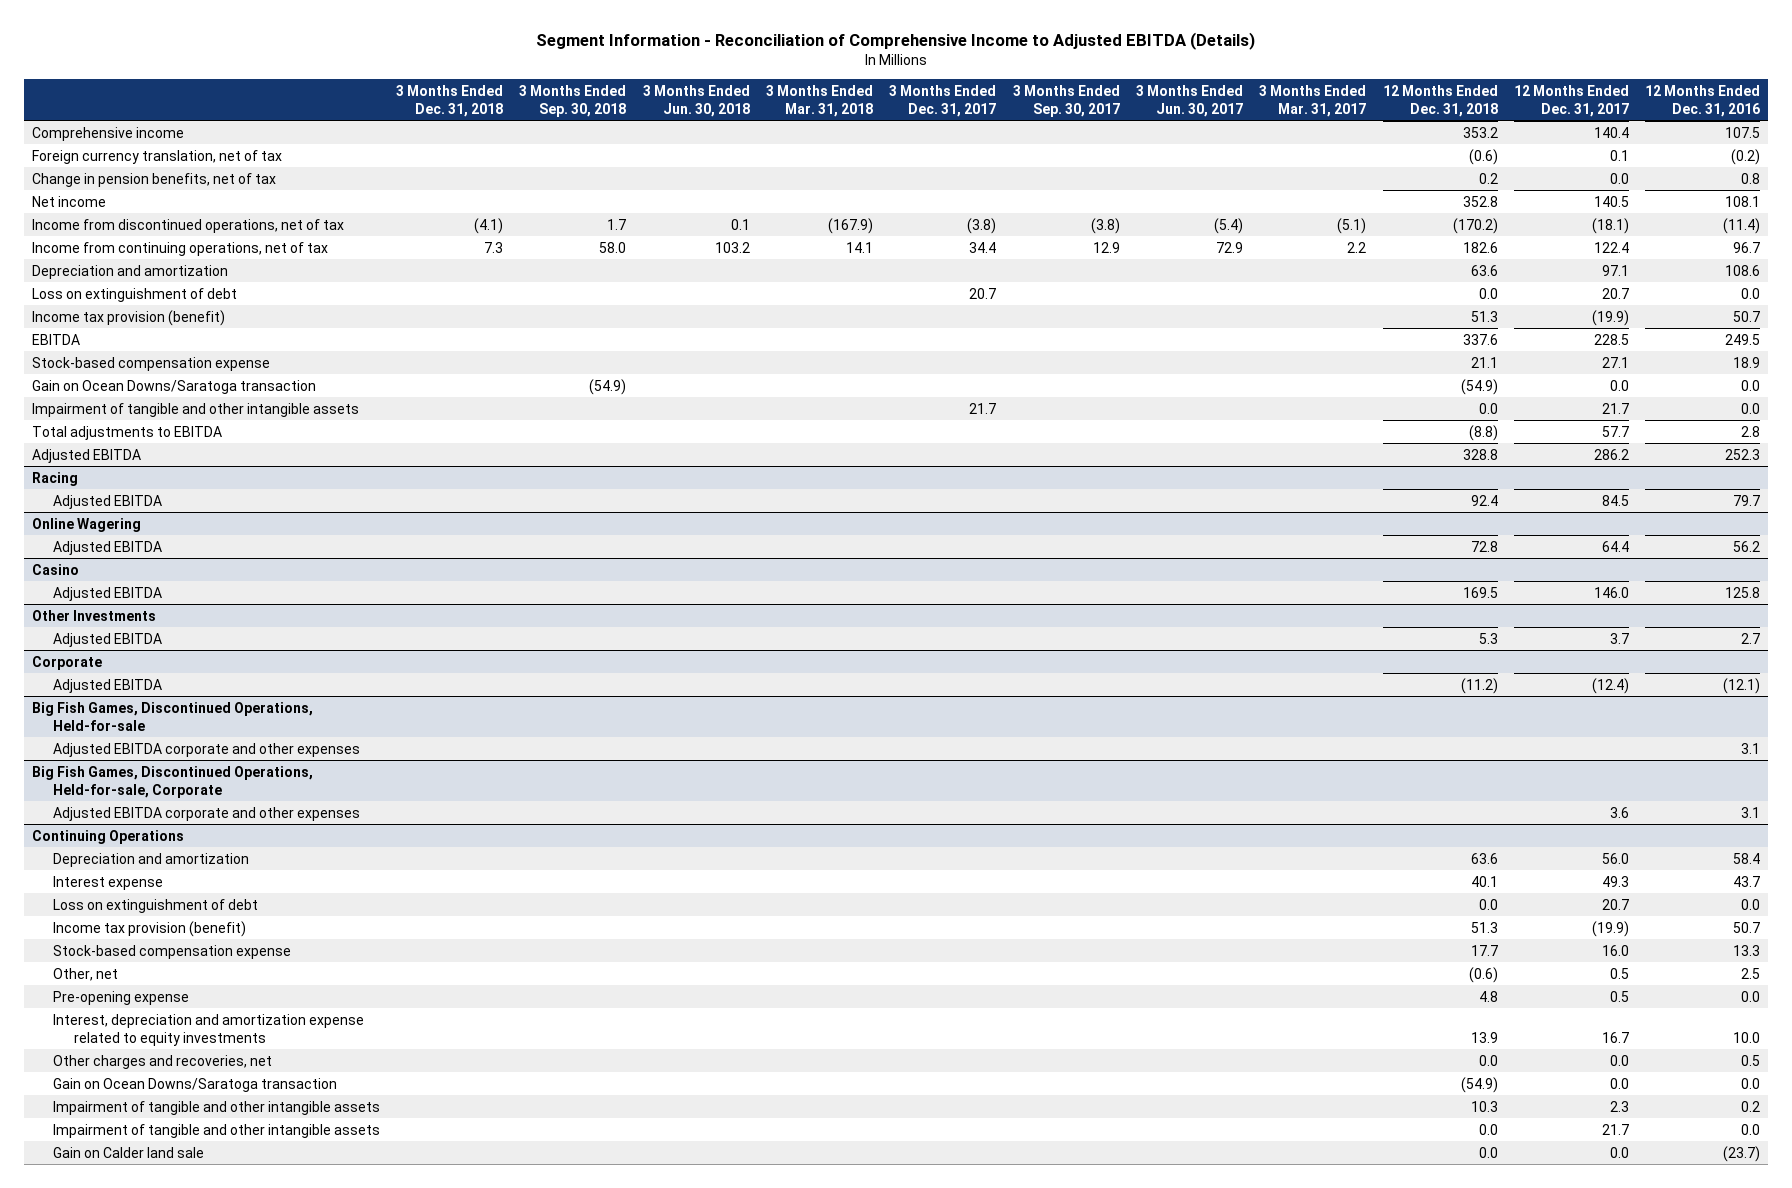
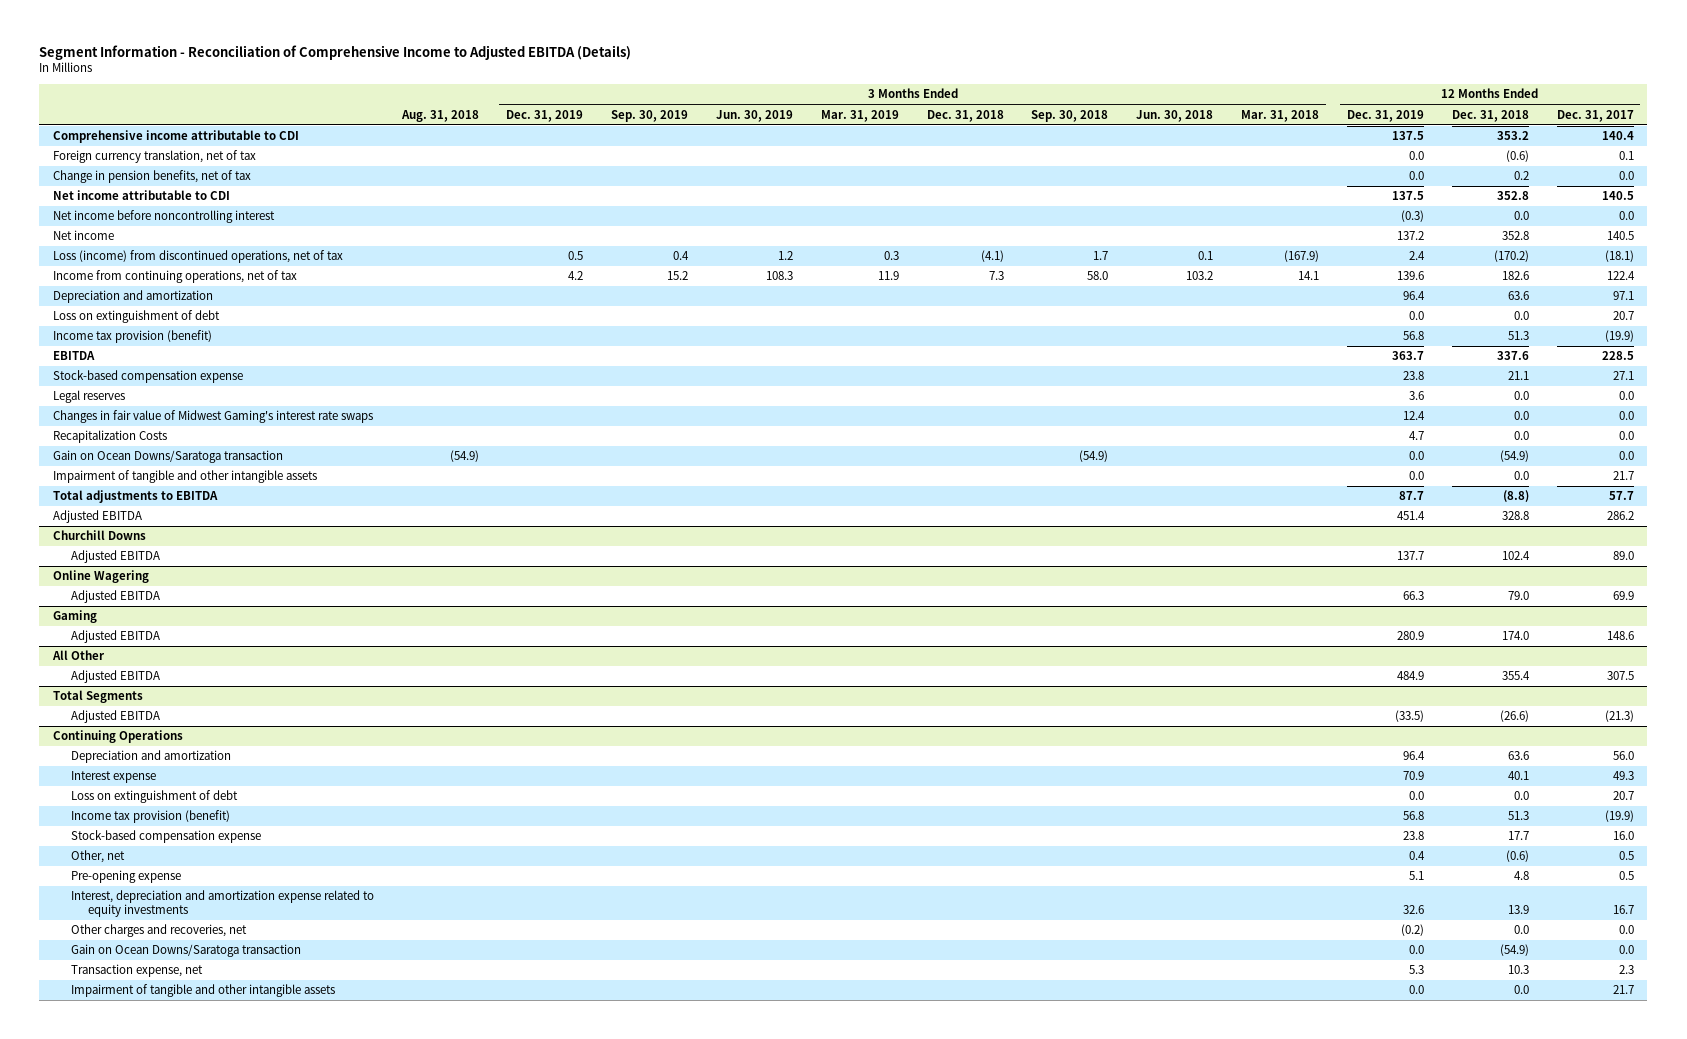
- | 3 Months Ended Dec. 31, 2018 | 3 Months Ended Sep. 30, 2018 | 3 Months Ended Jun. 30, 2018 | 3 Months Ended Mar. 31, 2018 | 3 Months Ended Dec. 31, 2017 | 3 Months Ended Sep. 30, 2017 | 3 Months Ended Jun. 30, 2017 | 3 Months Ended Mar. 31, 2017 | 12 Months Ended Dec. 31, 2018 | 12 Months Ended Dec. 31, 2017 | 12 Months Ended Dec. 31, 2016
+ | Aug. 31, 2018 | 3 Months Ended Dec. 31, 2019 | 3 Months Ended Sep. 30, 2019 | 3 Months Ended Jun. 30, 2019 | 3 Months Ended Mar. 31, 2019 | 3 Months Ended Dec. 31, 2018 | 3 Months Ended Sep. 30, 2018 | 3 Months Ended Jun. 30, 2018 | 3 Months Ended Mar. 31, 2018 | 12 Months Ended Dec. 31, 2019 | 12 Months Ended Dec. 31, 2018 | 12 Months Ended Dec. 31, 2017
- Comprehensive income | | | | | | | | | 353.2 | 140.4 | 107.5
+ Comprehensive income attributable to CDI | | | | | | | | | | 137.5 | 353.2 | 140.4
+ Net income attributable to CDI | | | | | | | | | | 137.5 | 352.8 | 140.5
+ Net income before noncontrolling interest | | | | | | | | | | (0.3) | 0.0 | 0.0
- Income from discontinued operations, net of tax | (4.1) | 1.7 | 0.1 | (167.9) | (3.8) | (3.8) | (5.4) | (5.1) | (170.2) | (18.1) | (11.4)
+ Loss (income) from discontinued operations, net of tax | | 0.5 | 0.4 | 1.2 | 0.3 | (4.1) | 1.7 | 0.1 | (167.9) | 2.4 | (170.2) | (18.1)
+ Legal reserves | | | | | | | | | | 3.6 | 0.0 | 0.0
+ Changes in fair value of Midwest Gaming's interest rate swaps | | | | | | | | | | 12.4 | 0.0 | 0.0
+ Recapitalization Costs | | | | | | | | | | 4.7 | 0.0 | 0.0
- Racing
- Adjusted EBITDA | | | | | | | | | 92.4 | 84.5 | 79.7
+ Churchill Downs
+ Adjusted EBITDA | | | | | | | | | | 137.7 | 102.4 | 89.0
@ Online Wagering
- Adjusted EBITDA | | | | | | | | | 72.8 | 64.4 | 56.2
- Casino
- Adjusted EBITDA | | | | | | | | | 169.5 | 146.0 | 125.8
- Other Investments
- Adjusted EBITDA | | | | | | | | | 5.3 | 3.7 | 2.7
- Corporate
- Adjusted EBITDA | | | | | | | | | (11.2) | (12.4) | (12.1)
- Big Fish Games, Discontinued Operations, Held-for-sale
- Adjusted EBITDA corporate and other expenses | | | | | | | | | | | 3.1
- Big Fish Games, Discontinued Operations, Held-for-sale, Corporate
- Adjusted EBITDA corporate and other expenses | | | | | | | | | | 3.6 | 3.1
@ Online Wagering
+ Adjusted EBITDA | | | | | | | | | | 66.3 | 79.0 | 69.9
+ Gaming
+ Adjusted EBITDA | | | | | | | | | | 280.9 | 174.0 | 148.6
+ All Other
+ Adjusted EBITDA | | | | | | | | | | 484.9 | 355.4 | 307.5
+ Total Segments
+ Adjusted EBITDA | | | | | | | | | | (33.5) | (26.6) | (21.3)
@ Continuing Operations
- Impairment of tangible and other intangible assets | | | | | | | | | 10.3 | 2.3 | 0.2
+ Transaction expense, net | | | | | | | | | | 5.3 | 10.3 | 2.3
- Gain on Calder land sale | | | | | | | | | 0.0 | 0.0 | (23.7)

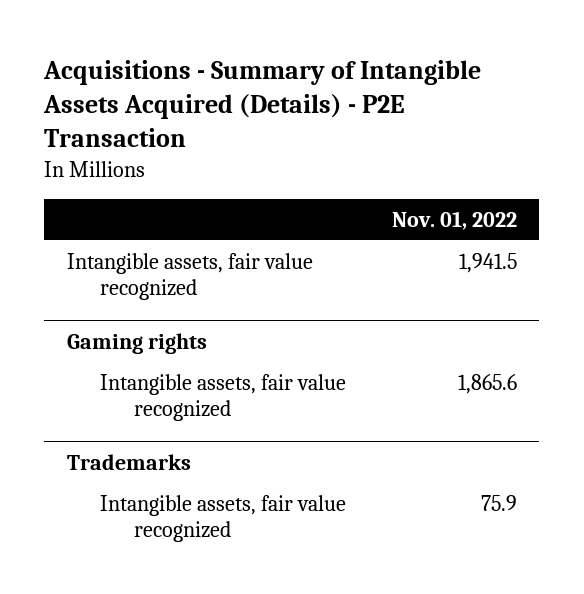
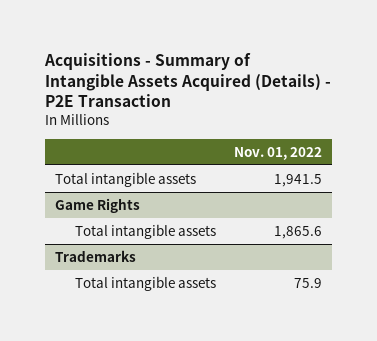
- Intangible assets, fair value recognized | 1,941.5
- Gaming rights
- Intangible assets, fair value recognized | 1,865.6
+ Total intangible assets | 1,941.5
+ Game Rights
+ Total intangible assets | 1,865.6
@ Trademarks
- Intangible assets, fair value recognized | 75.9
+ Total intangible assets | 75.9

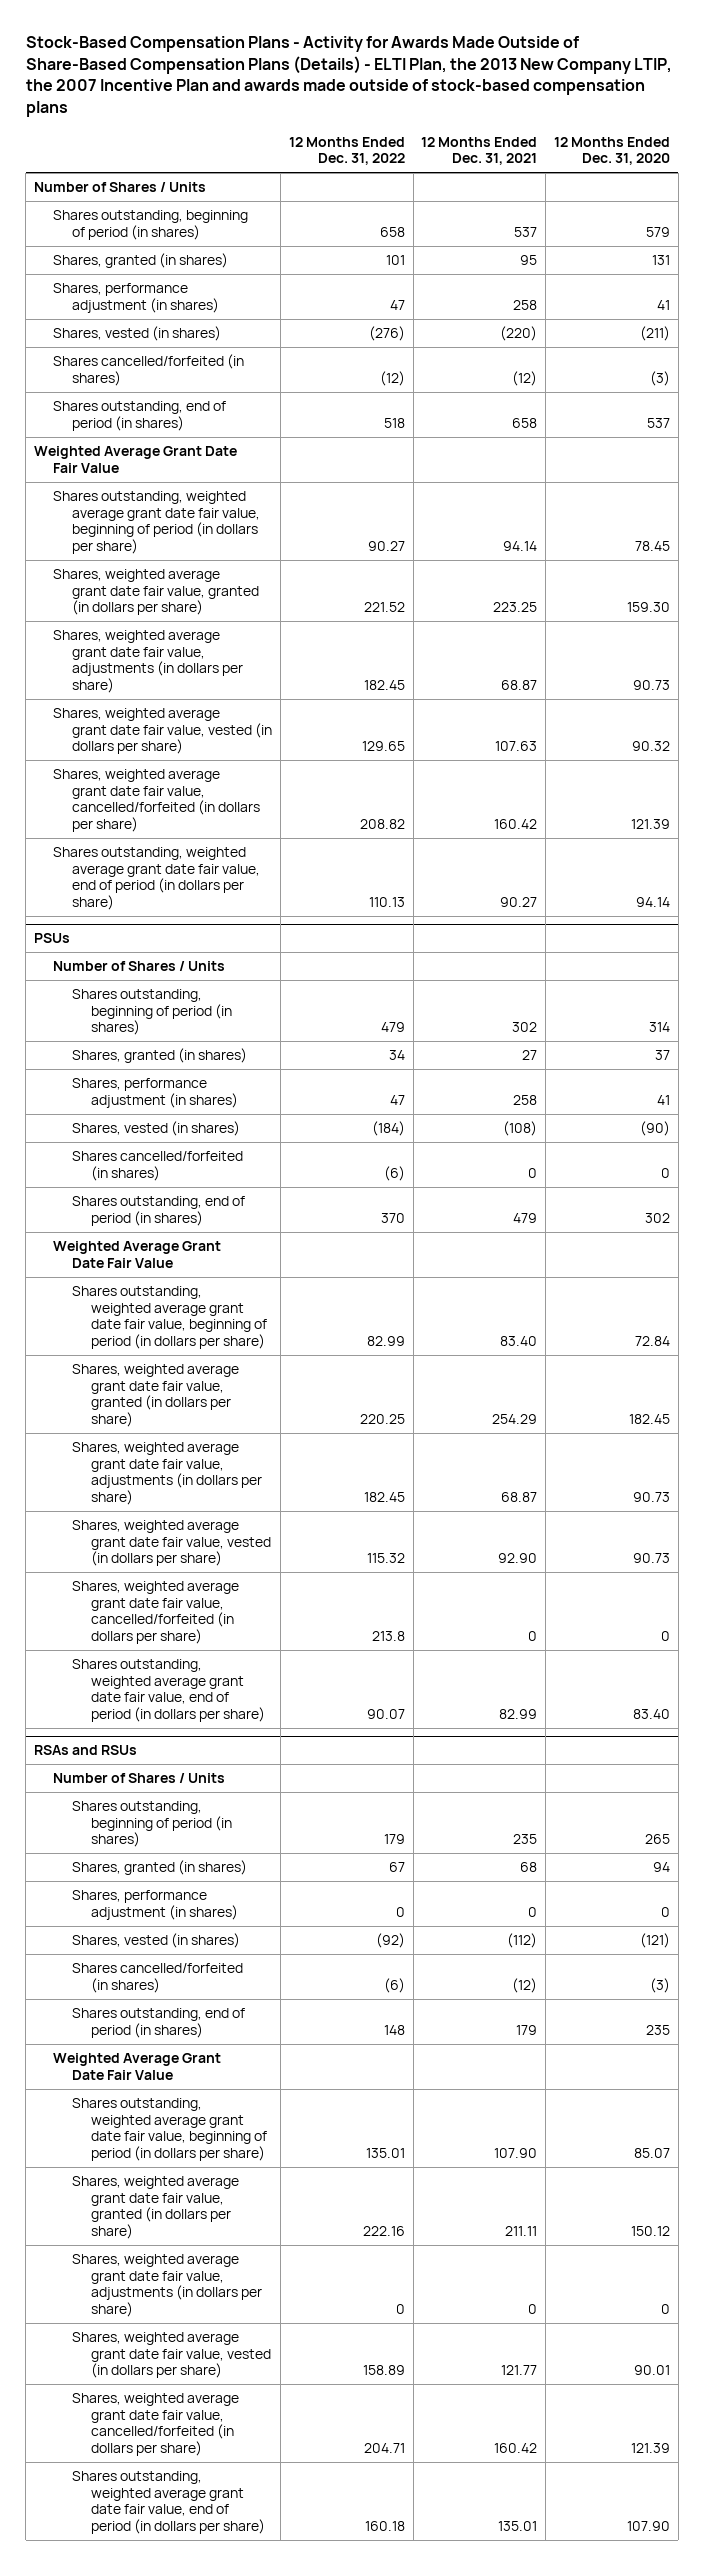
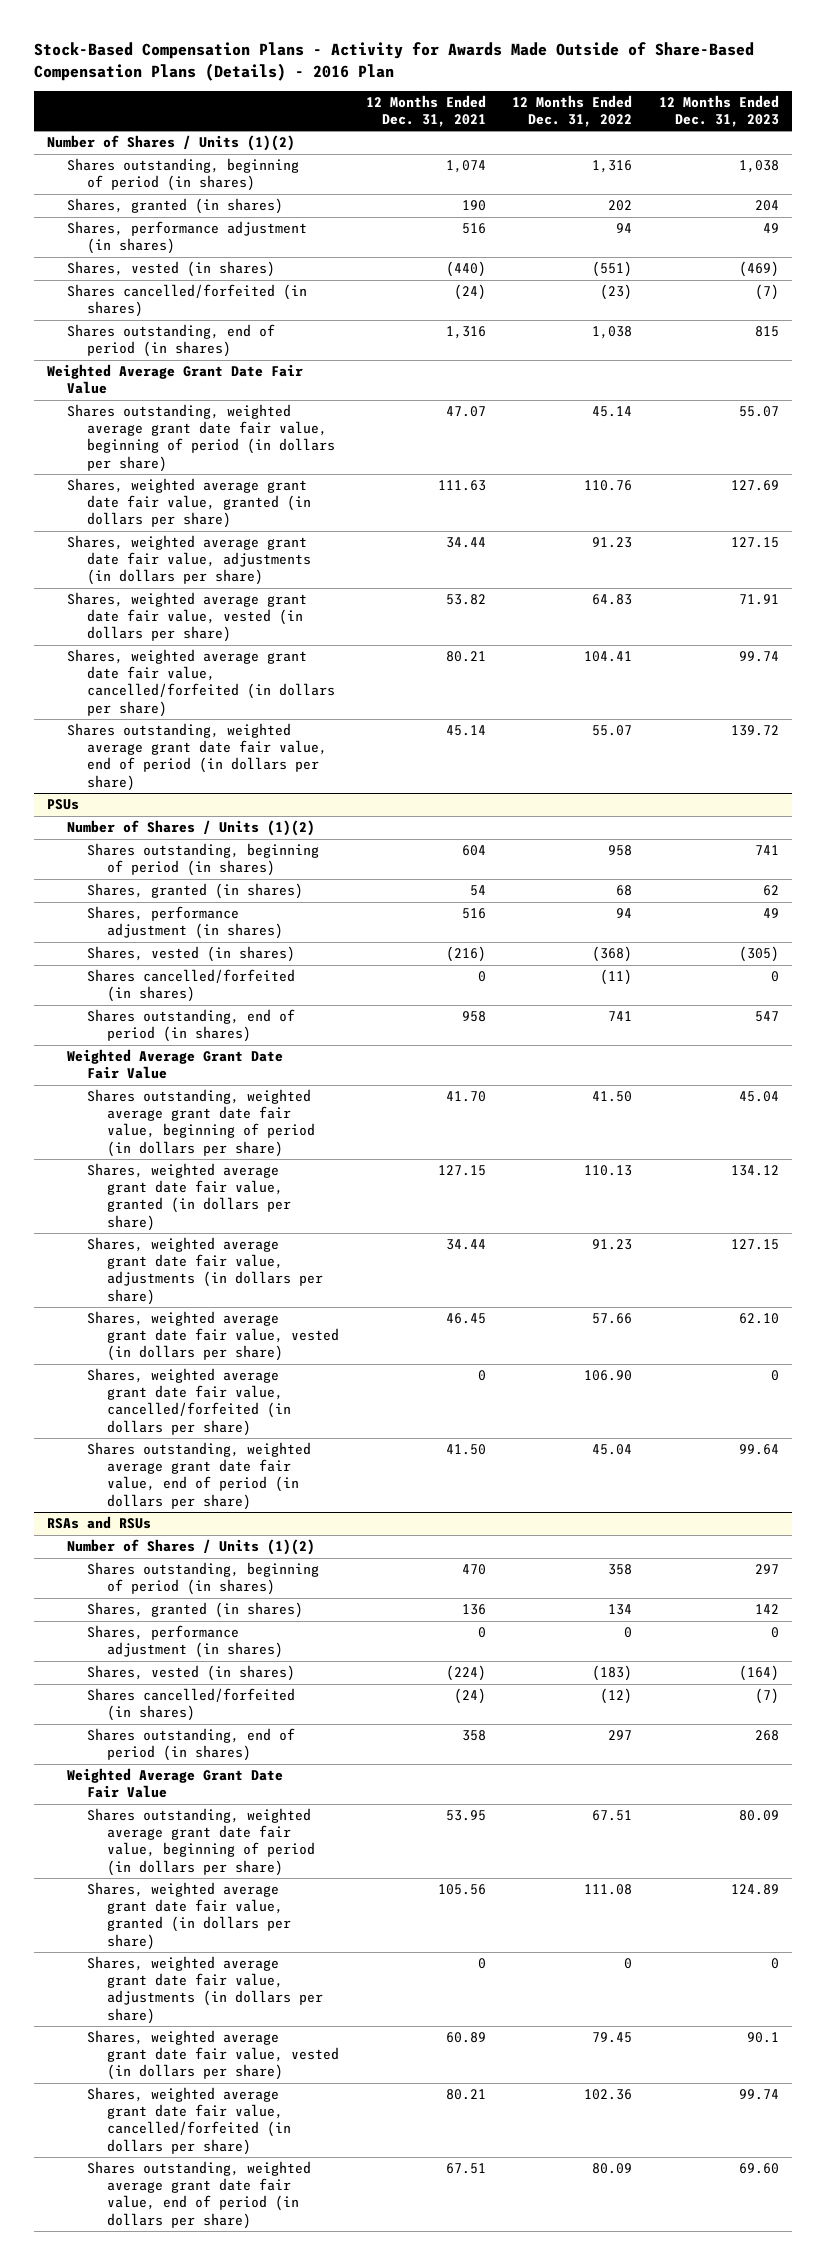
- Stock-Based Compensation Plans - Activity for Awards Made Outside of Share-Based Compensation Plans (Details) - ELTI Plan, the 2013 New Company LTIP, the 2007 Incentive Plan and awards made outside of stock-based compensation plans
+ Stock-Based Compensation Plans - Activity for Awards Made Outside of Share-Based Compensation Plans (Details) - 2016 Plan
- | 12 Months Ended Dec. 31, 2022 | 12 Months Ended Dec. 31, 2021 | 12 Months Ended Dec. 31, 2020
+ | 12 Months Ended Dec. 31, 2021 | 12 Months Ended Dec. 31, 2022 | 12 Months Ended Dec. 31, 2023
- Number of Shares / Units
- Shares outstanding, beginning of period (in shares) | 658 | 537 | 579
- Shares, granted (in shares) | 101 | 95 | 131
- Shares, performance adjustment (in shares) | 47 | 258 | 41
- Shares, vested (in shares) | (276) | (220) | (211)
- Shares cancelled/forfeited (in shares) | (12) | (12) | (3)
- Shares outstanding, end of period (in shares) | 518 | 658 | 537
+ Number of Shares / Units (1)(2)
+ Shares outstanding, beginning of period (in shares) | 1,074 | 1,316 | 1,038
+ Shares, granted (in shares) | 190 | 202 | 204
+ Shares, performance adjustment (in shares) | 516 | 94 | 49
+ Shares, vested (in shares) | (440) | (551) | (469)
+ Shares cancelled/forfeited (in shares) | (24) | (23) | (7)
+ Shares outstanding, end of period (in shares) | 1,316 | 1,038 | 815
- Shares outstanding, weighted average grant date fair value, beginning of period (in dollars per share) | 90.27 | 94.14 | 78.45
- Shares, weighted average grant date fair value, granted (in dollars per share) | 221.52 | 223.25 | 159.30
- Shares, weighted average grant date fair value, adjustments (in dollars per share) | 182.45 | 68.87 | 90.73
- Shares, weighted average grant date fair value, vested (in dollars per share) | 129.65 | 107.63 | 90.32
- Shares, weighted average grant date fair value, cancelled/forfeited (in dollars per share) | 208.82 | 160.42 | 121.39
- Shares outstanding, weighted average grant date fair value, end of period (in dollars per share) | 110.13 | 90.27 | 94.14
+ Shares outstanding, weighted average grant date fair value, beginning of period (in dollars per share) | 47.07 | 45.14 | 55.07
+ Shares, weighted average grant date fair value, granted (in dollars per share) | 111.63 | 110.76 | 127.69
+ Shares, weighted average grant date fair value, adjustments (in dollars per share) | 34.44 | 91.23 | 127.15
+ Shares, weighted average grant date fair value, vested (in dollars per share) | 53.82 | 64.83 | 71.91
+ Shares, weighted average grant date fair value, cancelled/forfeited (in dollars per share) | 80.21 | 104.41 | 99.74
+ Shares outstanding, weighted average grant date fair value, end of period (in dollars per share) | 45.14 | 55.07 | 139.72
@ PSUs
- Number of Shares / Units
- Shares outstanding, beginning of period (in shares) | 479 | 302 | 314
- Shares, granted (in shares) | 34 | 27 | 37
- Shares, performance adjustment (in shares) | 47 | 258 | 41
- Shares, vested (in shares) | (184) | (108) | (90)
- Shares cancelled/forfeited (in shares) | (6) | 0 | 0
- Shares outstanding, end of period (in shares) | 370 | 479 | 302
+ Number of Shares / Units (1)(2)
+ Shares outstanding, beginning of period (in shares) | 604 | 958 | 741
+ Shares, granted (in shares) | 54 | 68 | 62
+ Shares, performance adjustment (in shares) | 516 | 94 | 49
+ Shares, vested (in shares) | (216) | (368) | (305)
+ Shares cancelled/forfeited (in shares) | 0 | (11) | 0
+ Shares outstanding, end of period (in shares) | 958 | 741 | 547
- Shares outstanding, weighted average grant date fair value, beginning of period (in dollars per share) | 82.99 | 83.40 | 72.84
- Shares, weighted average grant date fair value, granted (in dollars per share) | 220.25 | 254.29 | 182.45
- Shares, weighted average grant date fair value, adjustments (in dollars per share) | 182.45 | 68.87 | 90.73
- Shares, weighted average grant date fair value, vested (in dollars per share) | 115.32 | 92.90 | 90.73
- Shares, weighted average grant date fair value, cancelled/forfeited (in dollars per share) | 213.8 | 0 | 0
- Shares outstanding, weighted average grant date fair value, end of period (in dollars per share) | 90.07 | 82.99 | 83.40
+ Shares outstanding, weighted average grant date fair value, beginning of period (in dollars per share) | 41.70 | 41.50 | 45.04
+ Shares, weighted average grant date fair value, granted (in dollars per share) | 127.15 | 110.13 | 134.12
+ Shares, weighted average grant date fair value, adjustments (in dollars per share) | 34.44 | 91.23 | 127.15
+ Shares, weighted average grant date fair value, vested (in dollars per share) | 46.45 | 57.66 | 62.10
+ Shares, weighted average grant date fair value, cancelled/forfeited (in dollars per share) | 0 | 106.90 | 0
+ Shares outstanding, weighted average grant date fair value, end of period (in dollars per share) | 41.50 | 45.04 | 99.64
@ RSAs and RSUs
- Number of Shares / Units
- Shares outstanding, beginning of period (in shares) | 179 | 235 | 265
- Shares, granted (in shares) | 67 | 68 | 94
+ Number of Shares / Units (1)(2)
+ Shares outstanding, beginning of period (in shares) | 470 | 358 | 297
+ Shares, granted (in shares) | 136 | 134 | 142
- Shares, vested (in shares) | (92) | (112) | (121)
- Shares cancelled/forfeited (in shares) | (6) | (12) | (3)
- Shares outstanding, end of period (in shares) | 148 | 179 | 235
+ Shares, vested (in shares) | (224) | (183) | (164)
+ Shares cancelled/forfeited (in shares) | (24) | (12) | (7)
+ Shares outstanding, end of period (in shares) | 358 | 297 | 268
- Shares outstanding, weighted average grant date fair value, beginning of period (in dollars per share) | 135.01 | 107.90 | 85.07
- Shares, weighted average grant date fair value, granted (in dollars per share) | 222.16 | 211.11 | 150.12
+ Shares outstanding, weighted average grant date fair value, beginning of period (in dollars per share) | 53.95 | 67.51 | 80.09
+ Shares, weighted average grant date fair value, granted (in dollars per share) | 105.56 | 111.08 | 124.89
- Shares, weighted average grant date fair value, vested (in dollars per share) | 158.89 | 121.77 | 90.01
- Shares, weighted average grant date fair value, cancelled/forfeited (in dollars per share) | 204.71 | 160.42 | 121.39
- Shares outstanding, weighted average grant date fair value, end of period (in dollars per share) | 160.18 | 135.01 | 107.90
+ Shares, weighted average grant date fair value, vested (in dollars per share) | 60.89 | 79.45 | 90.1
+ Shares, weighted average grant date fair value, cancelled/forfeited (in dollars per share) | 80.21 | 102.36 | 99.74
+ Shares outstanding, weighted average grant date fair value, end of period (in dollars per share) | 67.51 | 80.09 | 69.60

